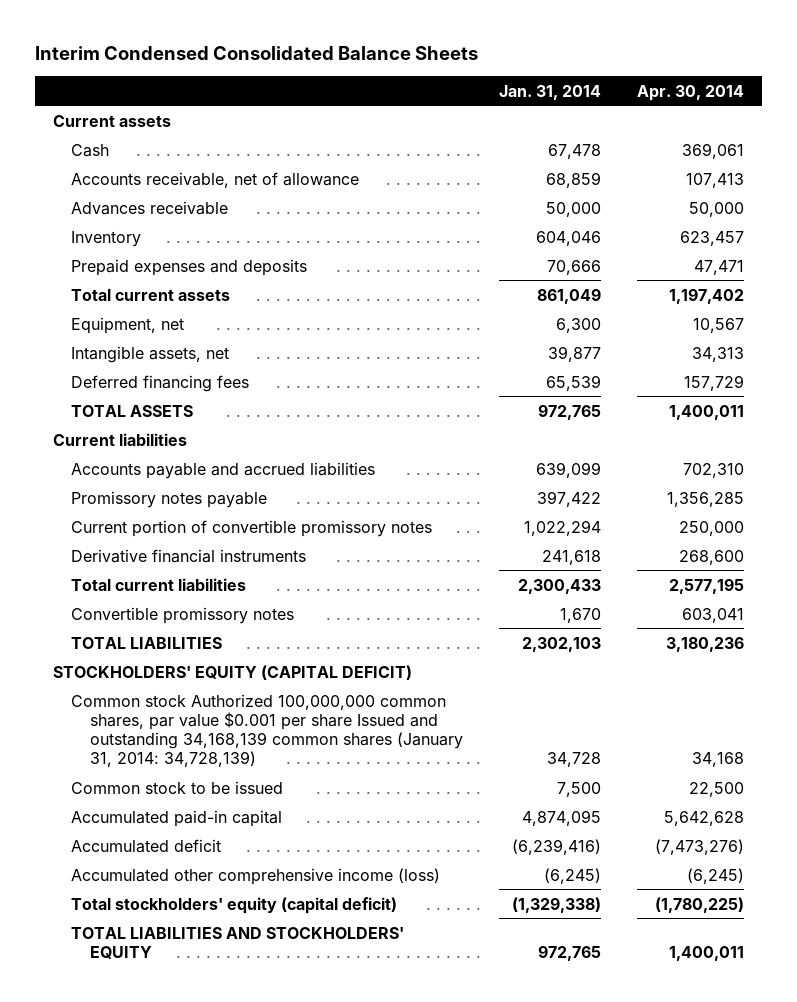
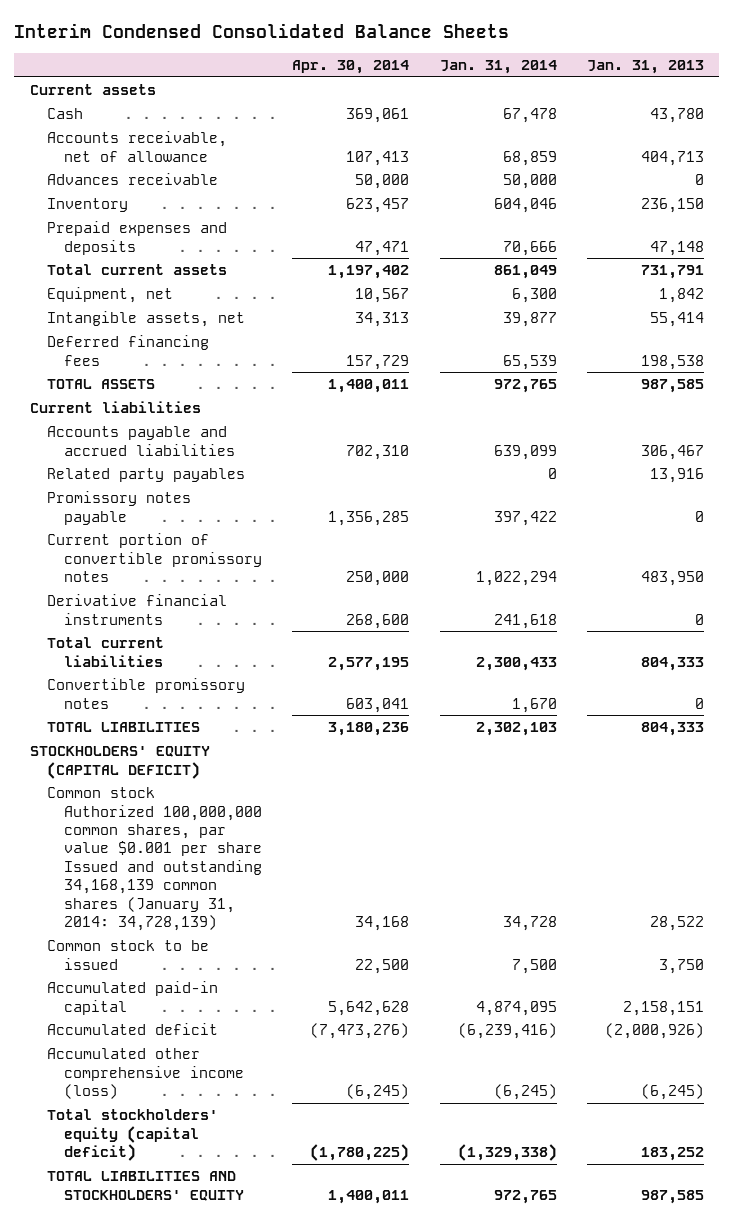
- | Jan. 31, 2014 | Apr. 30, 2014
+ | Apr. 30, 2014 | Jan. 31, 2014 | Jan. 31, 2013
+ Related party payables | | 0 | 13,916

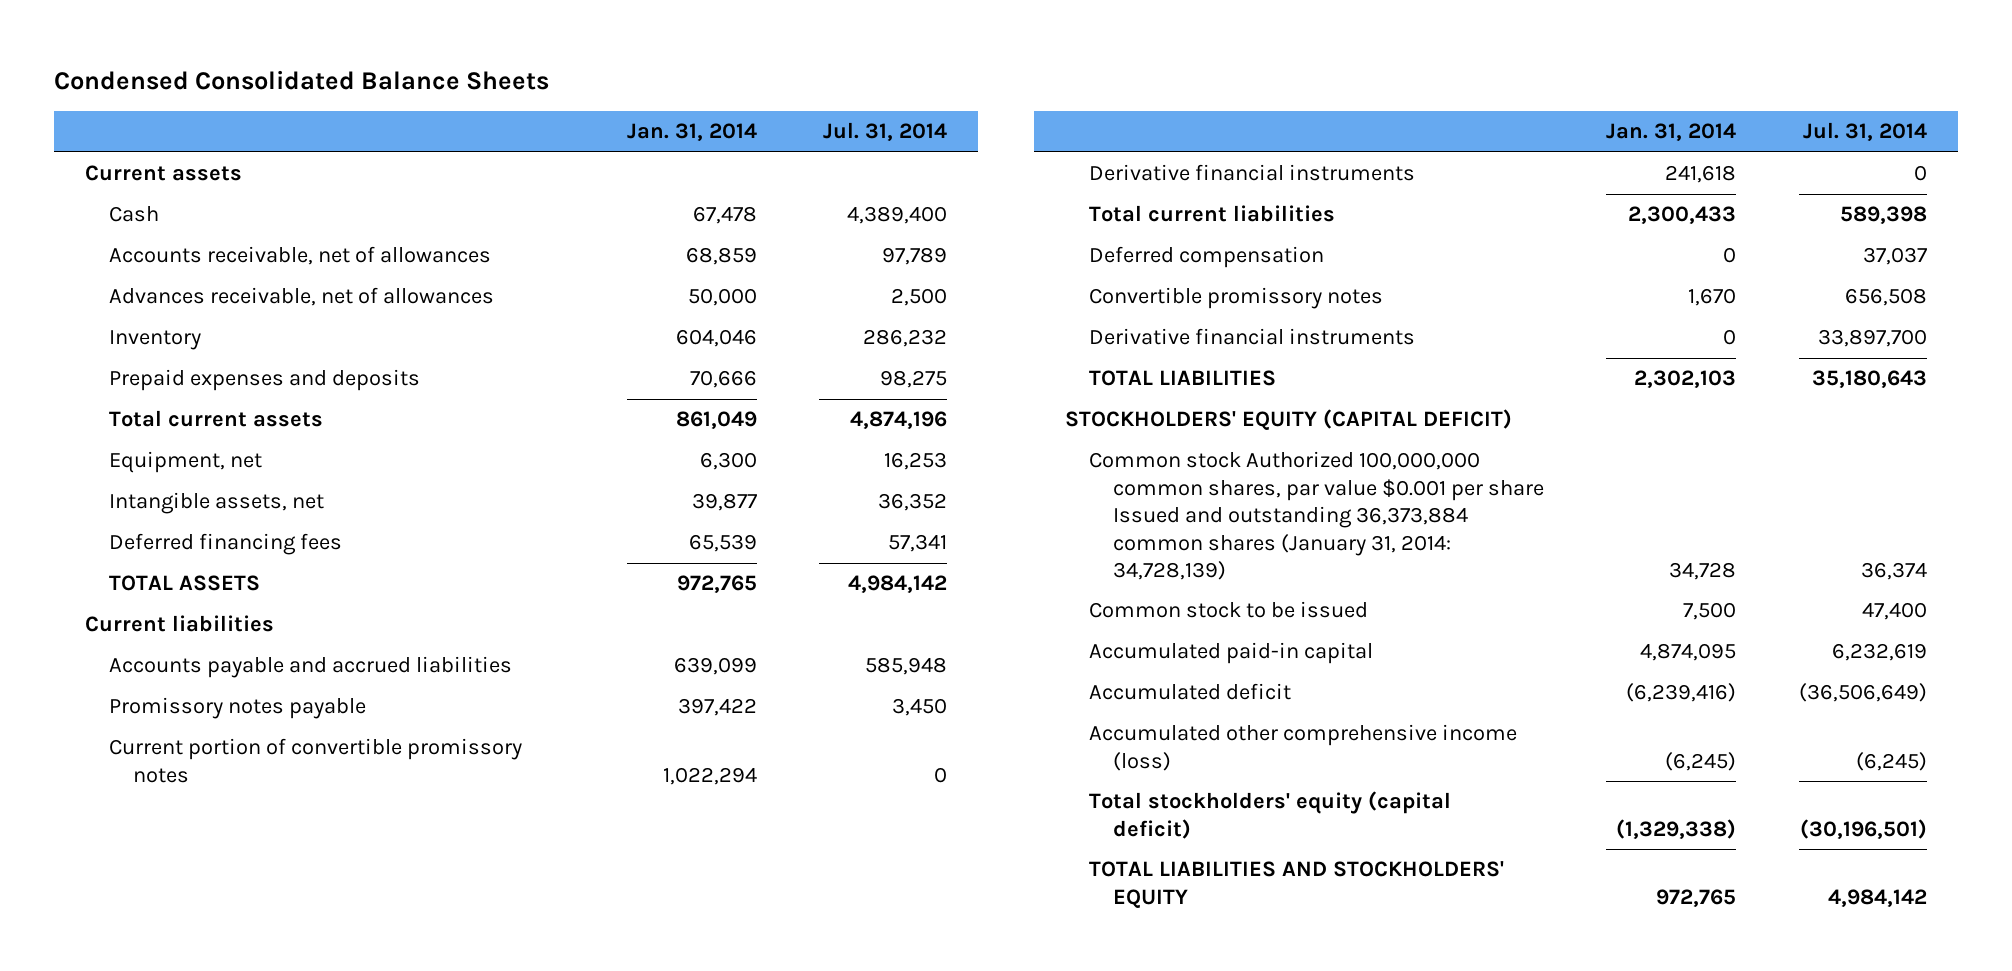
- Interim Condensed Consolidated Balance Sheets
+ Condensed Consolidated Balance Sheets
- | Apr. 30, 2014 | Jan. 31, 2014 | Jan. 31, 2013
+ | Jan. 31, 2014 | Jul. 31, 2014
- Accounts receivable, net of allowance | 107,413 | 68,859 | 404,713
- Advances receivable | 50,000 | 50,000 | 0
+ Accounts receivable, net of allowances | 68,859 | 97,789
+ Advances receivable, net of allowances | 50,000 | 2,500
- Related party payables | | 0 | 13,916
+ Deferred compensation | 0 | 37,037
+ Derivative financial instruments | 0 | 33,897,700
- Common stock Authorized 100,000,000 common shares, par value $0.001 per share Issued and outstanding 34,168,139 common shares (January 31, 2014: 34,728,139) | 34,168 | 34,728 | 28,522
+ Common stock Authorized 100,000,000 common shares, par value $0.001 per share Issued and outstanding 36,373,884 common shares (January 31, 2014: 34,728,139) | 34,728 | 36,374

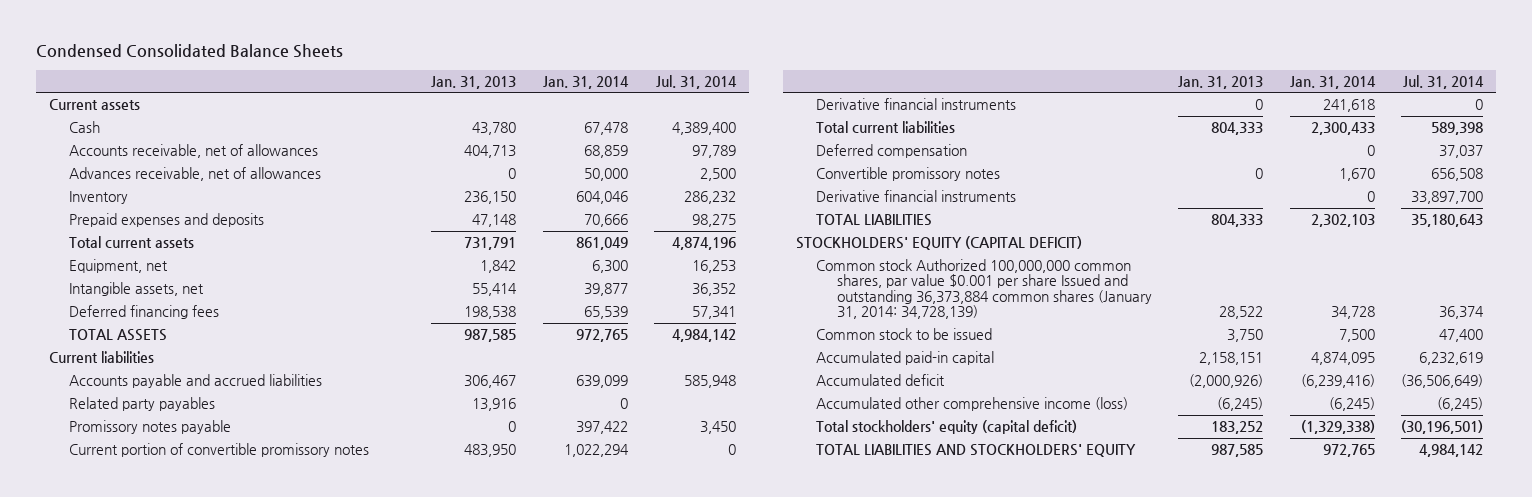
- | Jan. 31, 2014 | Jul. 31, 2014
+ | Jan. 31, 2013 | Jan. 31, 2014 | Jul. 31, 2014
+ Related party payables | 13,916 | 0 |

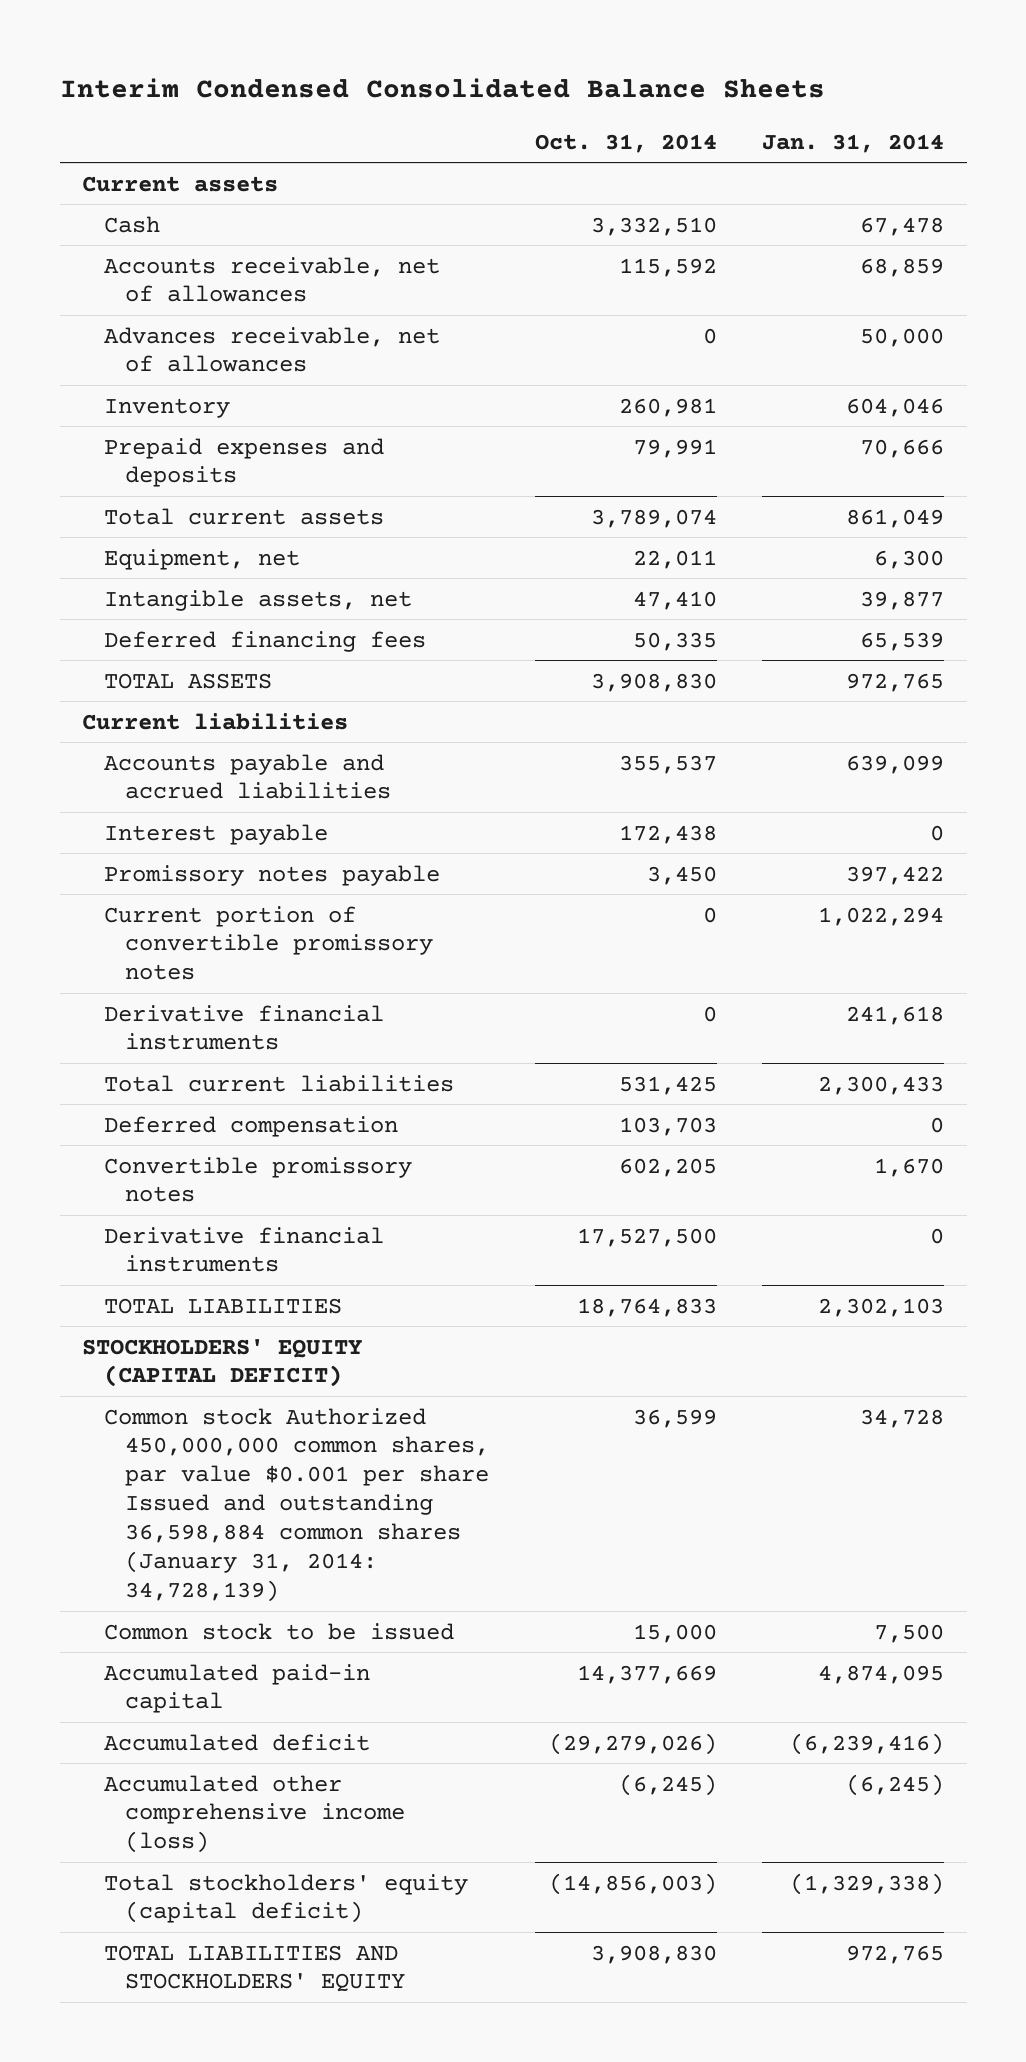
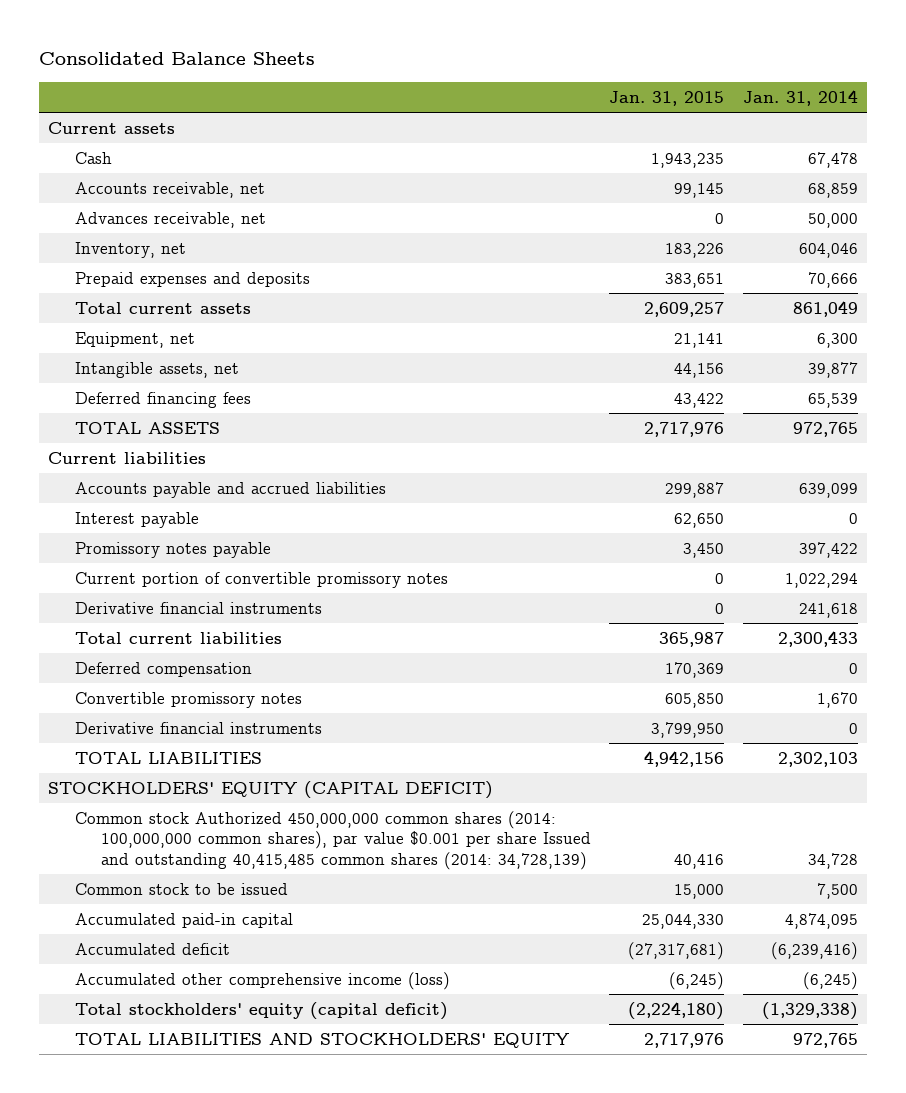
- Interim Condensed Consolidated Balance Sheets
+ Consolidated Balance Sheets
- | Oct. 31, 2014 | Jan. 31, 2014
+ | Jan. 31, 2015 | Jan. 31, 2014
- Accounts receivable, net of allowances | 115,592 | 68,859
- Advances receivable, net of allowances | 0 | 50,000
- Inventory | 260,981 | 604,046
+ Accounts receivable, net | 99,145 | 68,859
+ Advances receivable, net | 0 | 50,000
+ Inventory, net | 183,226 | 604,046
- Common stock Authorized 450,000,000 common shares, par value $0.001 per share Issued and outstanding 36,598,884 common shares (January 31, 2014: 34,728,139) | 36,599 | 34,728
+ Common stock Authorized 450,000,000 common shares (2014: 100,000,000 common shares), par value $0.001 per share Issued and outstanding 40,415,485 common shares (2014: 34,728,139) | 40,416 | 34,728

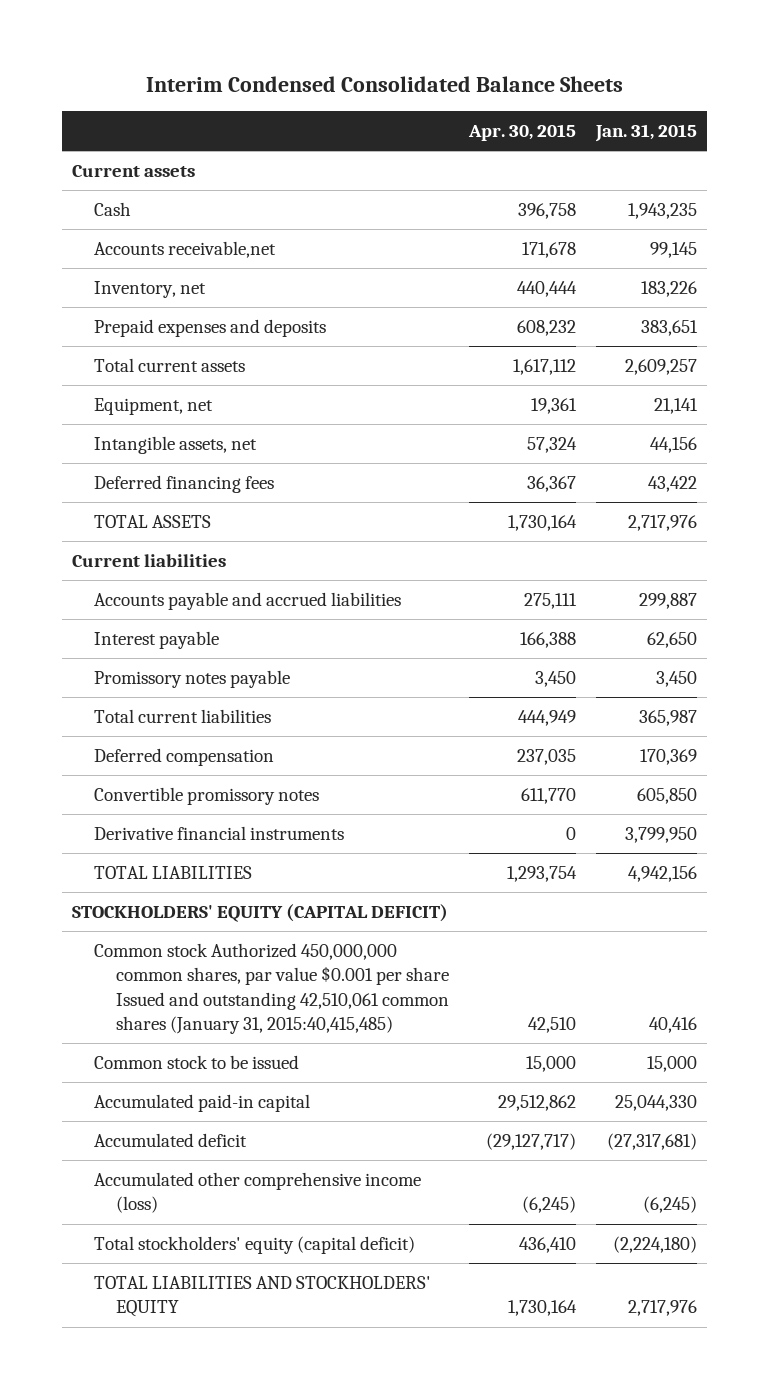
- Consolidated Balance Sheets
+ Interim Condensed Consolidated Balance Sheets
- | Jan. 31, 2015 | Jan. 31, 2014
+ | Apr. 30, 2015 | Jan. 31, 2015
- Accounts receivable, net | 99,145 | 68,859
- Advances receivable, net | 0 | 50,000
+ Accounts receivable,net | 171,678 | 99,145
- Current portion of convertible promissory notes | 0 | 1,022,294
- Derivative financial instruments | 0 | 241,618
- Common stock Authorized 450,000,000 common shares (2014: 100,000,000 common shares), par value $0.001 per share Issued and outstanding 40,415,485 common shares (2014: 34,728,139) | 40,416 | 34,728
+ Common stock Authorized 450,000,000 common shares, par value $0.001 per share Issued and outstanding 42,510,061 common shares (January 31, 2015:40,415,485) | 42,510 | 40,416

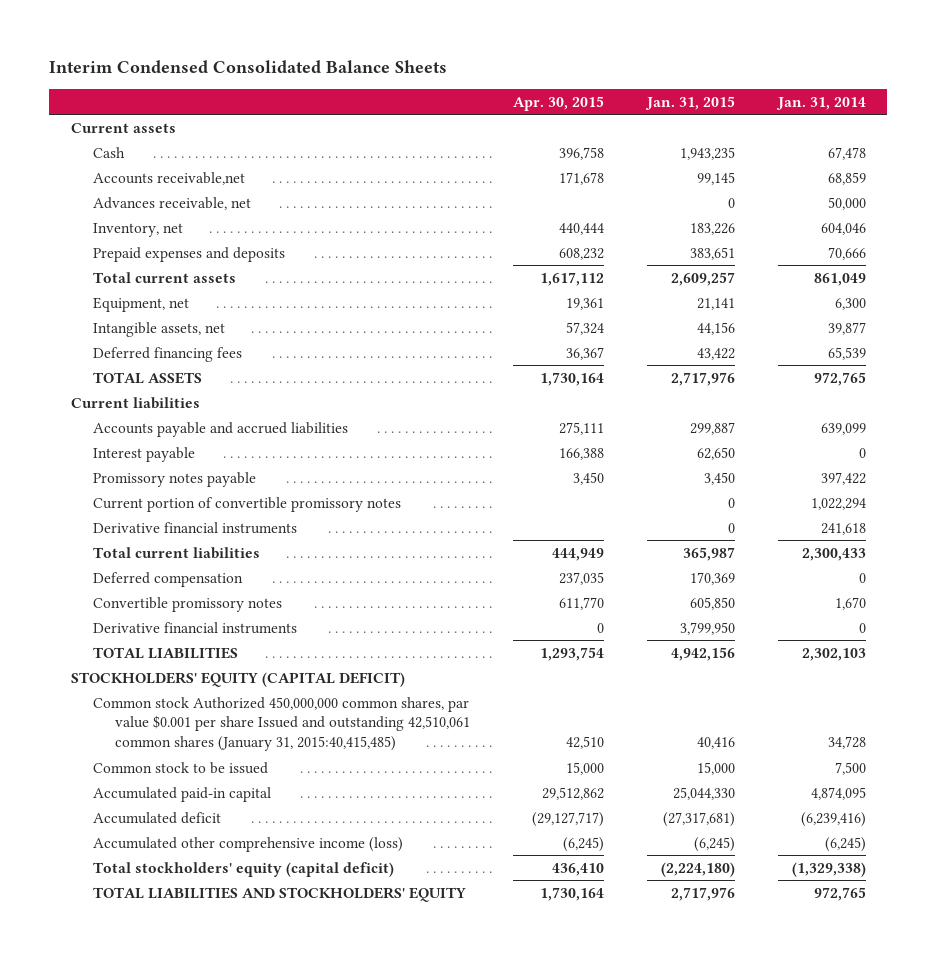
- | Apr. 30, 2015 | Jan. 31, 2015
+ | Apr. 30, 2015 | Jan. 31, 2015 | Jan. 31, 2014
+ Advances receivable, net | | 0 | 50,000
+ Current portion of convertible promissory notes | | 0 | 1,022,294
+ Derivative financial instruments | | 0 | 241,618

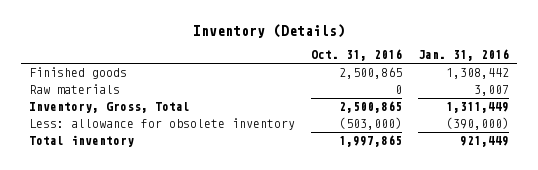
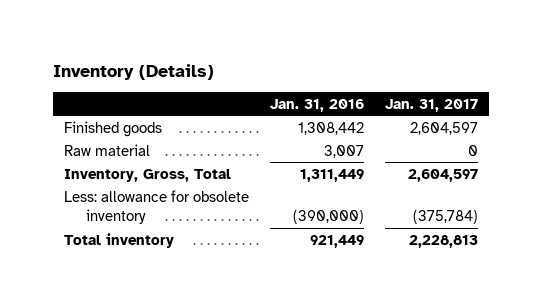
- | Oct. 31, 2016 | Jan. 31, 2016
+ | Jan. 31, 2016 | Jan. 31, 2017
- Raw materials | 0 | 3,007
+ Raw material | 3,007 | 0

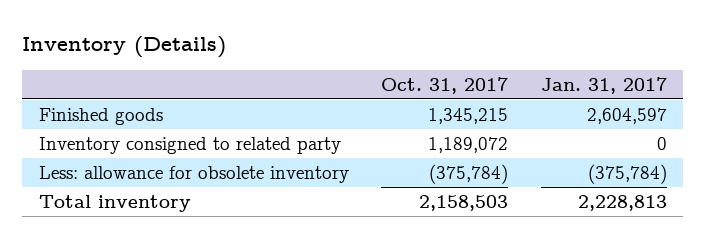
- | Jan. 31, 2016 | Jan. 31, 2017
+ | Oct. 31, 2017 | Jan. 31, 2017
- Raw material | 3,007 | 0
- Inventory, Gross, Total | 1,311,449 | 2,604,597
+ Inventory consigned to related party | 1,189,072 | 0

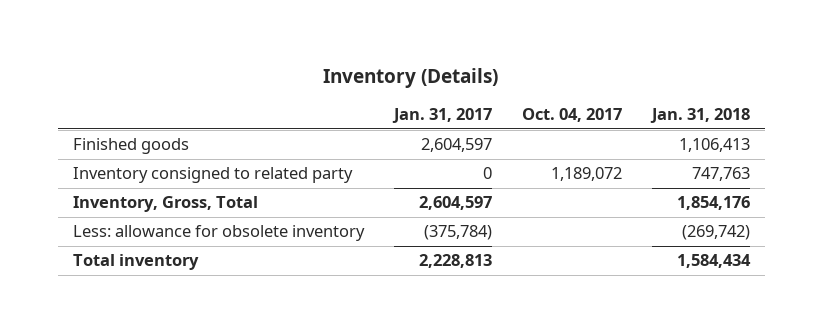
- | Oct. 31, 2017 | Jan. 31, 2017
+ | Jan. 31, 2017 | Oct. 04, 2017 | Jan. 31, 2018
+ Inventory, Gross, Total | 2,604,597 | | 1,854,176

